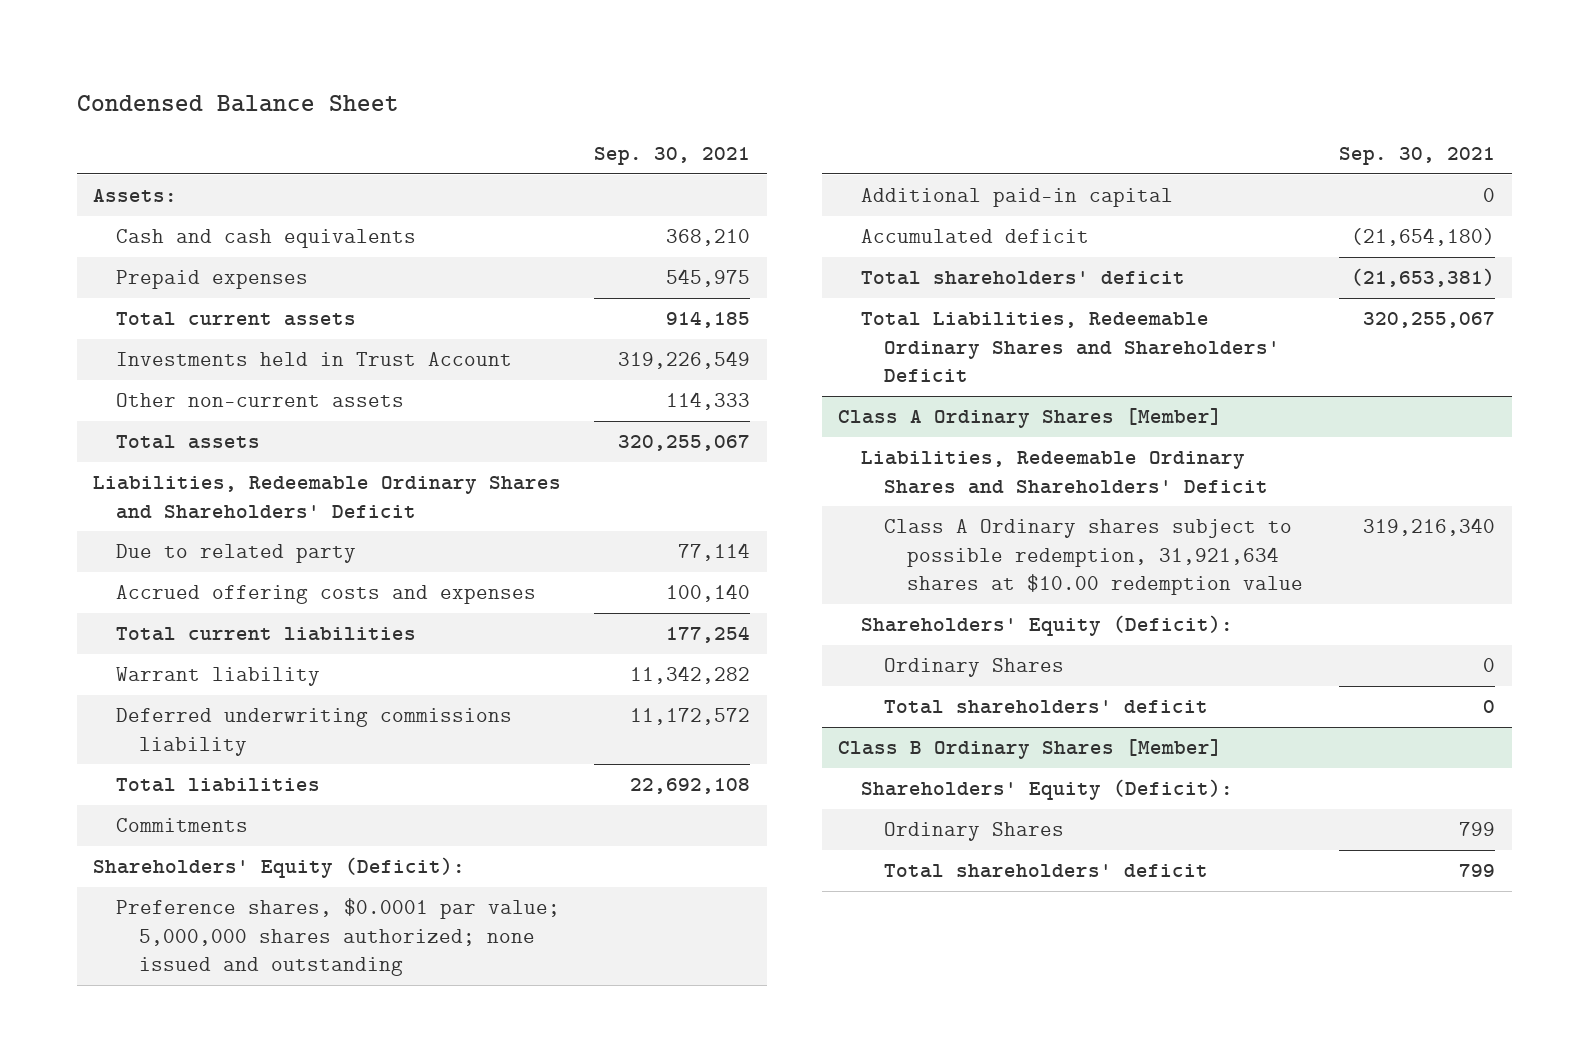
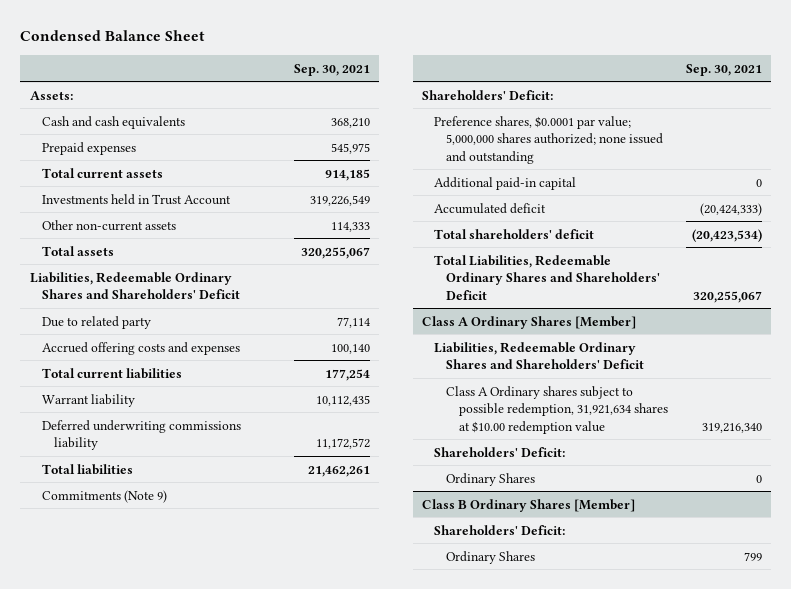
- Warrant liability | 11,342,282
+ Warrant liability | 10,112,435
- Total liabilities | 22,692,108
- Commitments
- Shareholders' Equity (Deficit):
+ Total liabilities | 21,462,261
+ Commitments (Note 9)
+ Shareholders' Deficit:
- Accumulated deficit | (21,654,180)
- Total shareholders' deficit | (21,653,381)
+ Accumulated deficit | (20,424,333)
+ Total shareholders' deficit | (20,423,534)
@ Class A Ordinary Shares [Member]
- Shareholders' Equity (Deficit):
+ Shareholders' Deficit:
- Total shareholders' deficit | 0
@ Class B Ordinary Shares [Member]
- Shareholders' Equity (Deficit):
+ Shareholders' Deficit:
- Total shareholders' deficit | 799

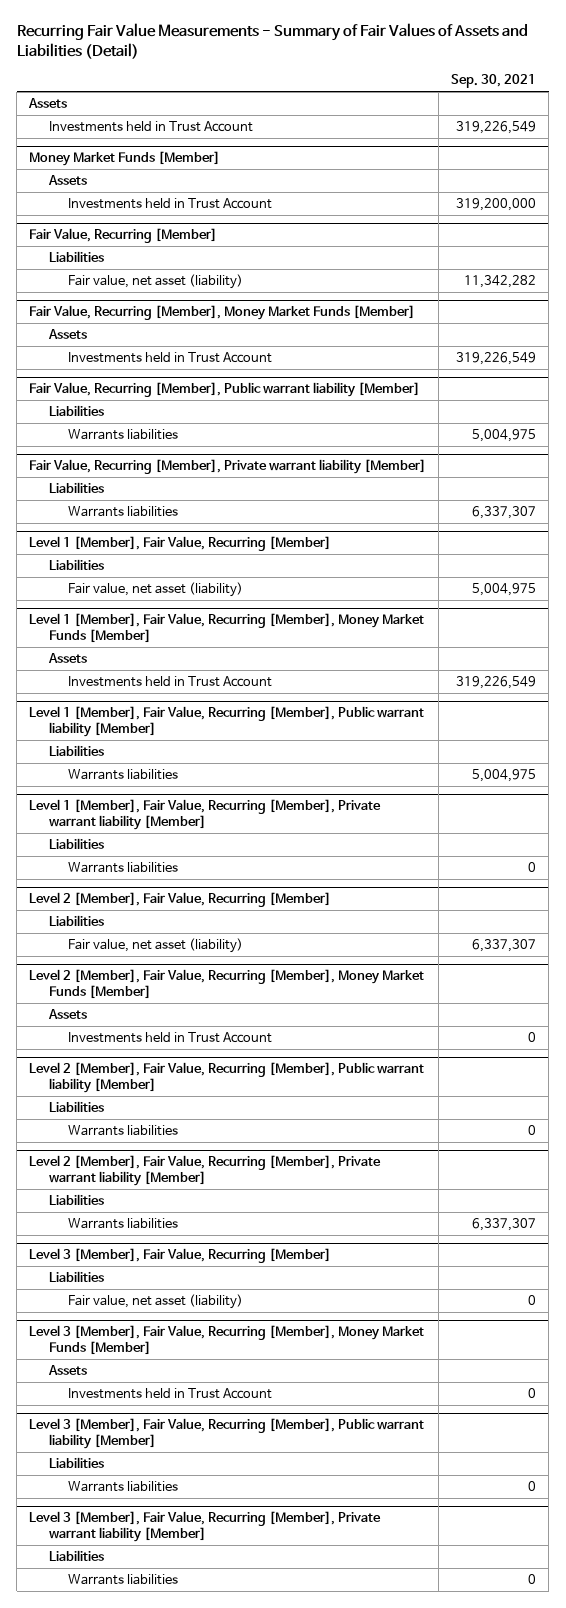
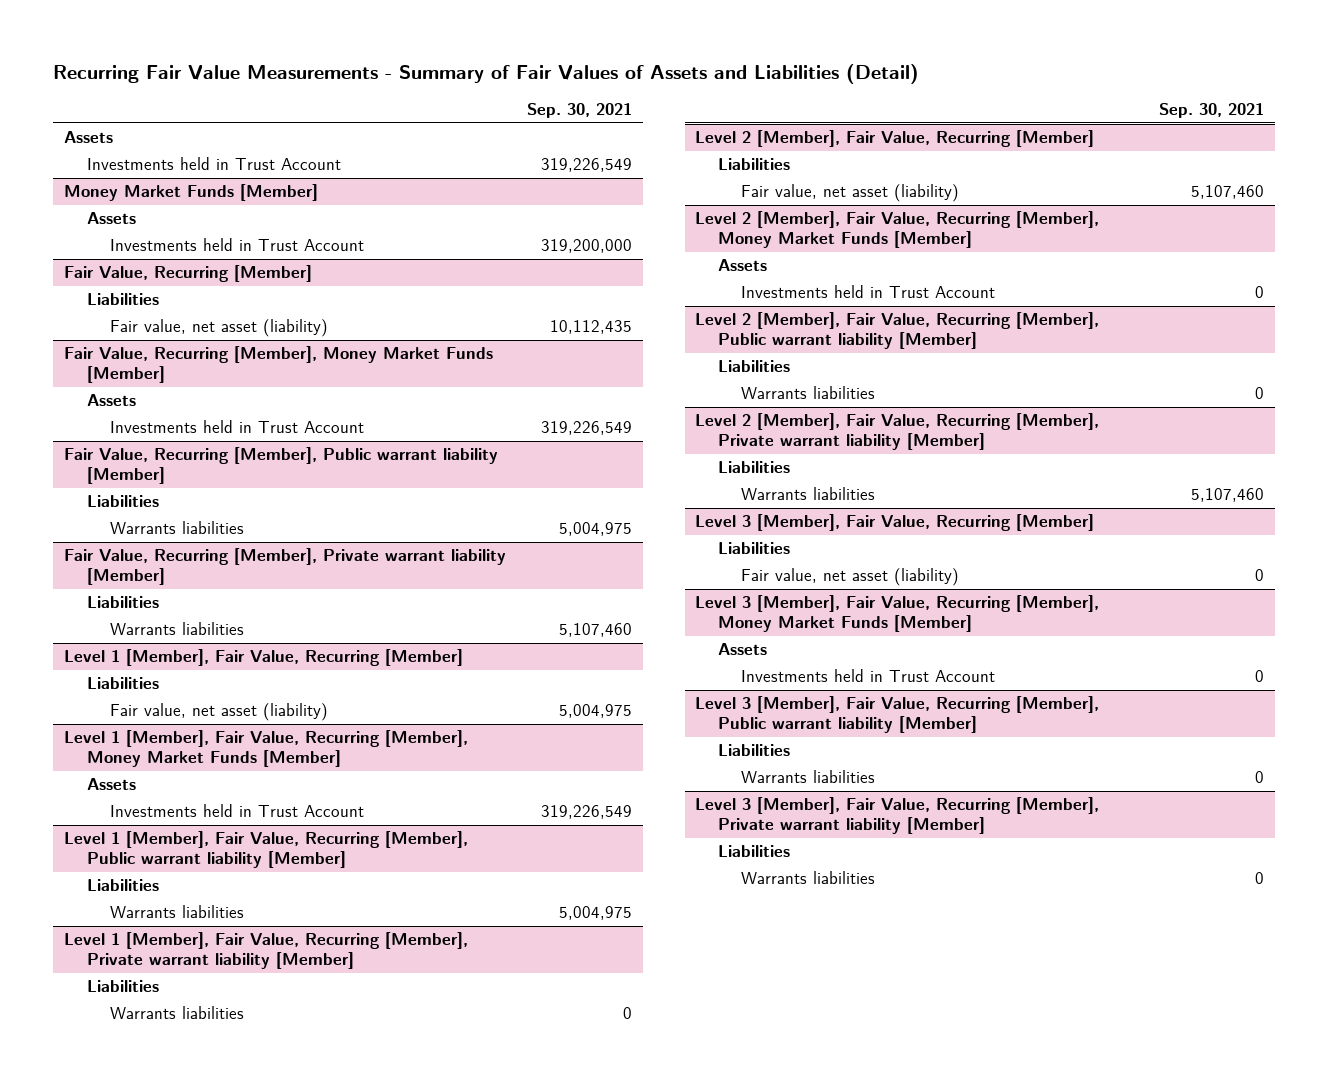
@ Fair Value, Recurring [Member]
- Fair value, net asset (liability) | 11,342,282
+ Fair value, net asset (liability) | 10,112,435
@ Fair Value, Recurring [Member], Private warrant liability [Member]
- Warrants liabilities | 6,337,307
+ Warrants liabilities | 5,107,460
@ Level 2 [Member], Fair Value, Recurring [Member]
- Fair value, net asset (liability) | 6,337,307
+ Fair value, net asset (liability) | 5,107,460
@ Level 2 [Member], Fair Value, Recurring [Member], Private warrant liability [Member]
- Warrants liabilities | 6,337,307
+ Warrants liabilities | 5,107,460

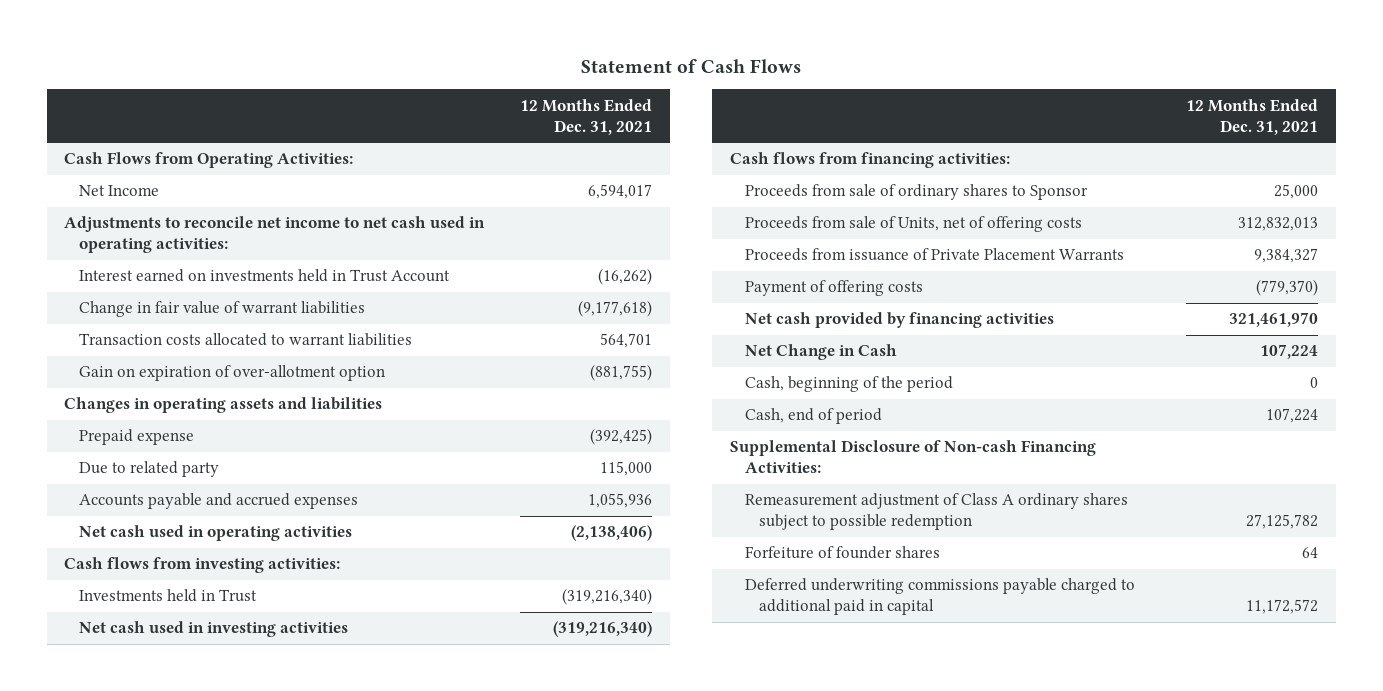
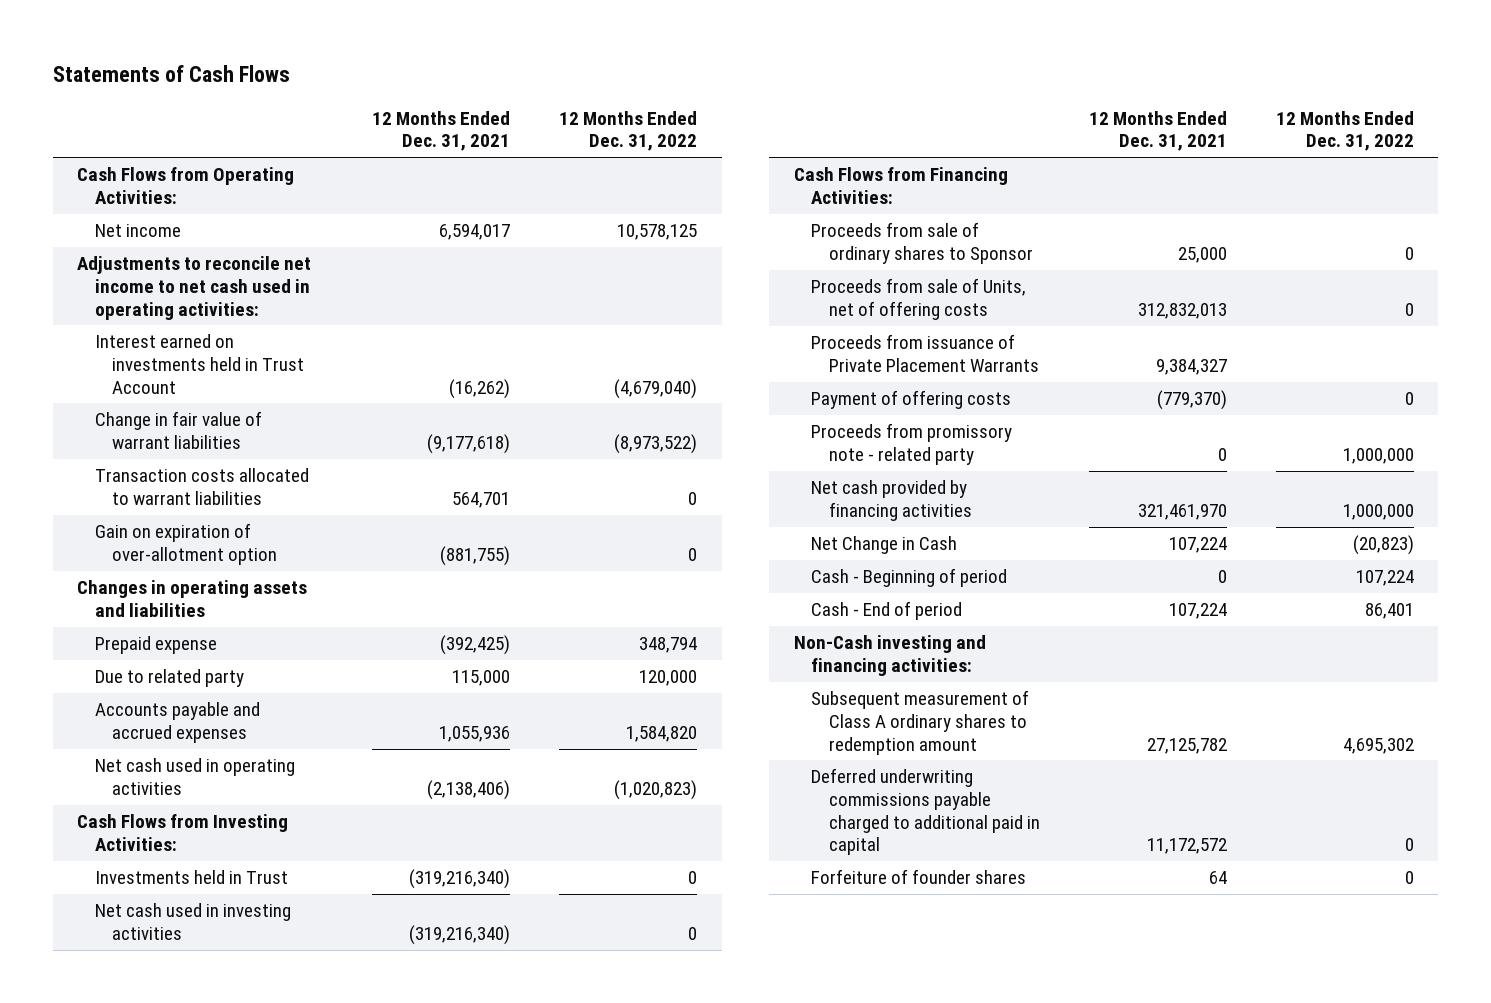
- Statement of Cash Flows
+ Statements of Cash Flows
- | 12 Months Ended Dec. 31, 2021
+ | 12 Months Ended Dec. 31, 2021 | 12 Months Ended Dec. 31, 2022
- Net Income | 6,594,017
+ Net income | 6,594,017 | 10,578,125
- Cash flows from investing activities:
+ Cash Flows from Investing Activities:
- Cash flows from financing activities:
+ Cash Flows from Financing Activities:
+ Proceeds from promissory note - related party | 0 | 1,000,000
- Cash, beginning of the period | 0
- Cash, end of period | 107,224
- Supplemental Disclosure of Non-cash Financing Activities:
- Remeasurement adjustment of Class A ordinary shares subject to possible redemption | 27,125,782
+ Cash - Beginning of period | 0 | 107,224
+ Cash - End of period | 107,224 | 86,401
+ Non-Cash investing and financing activities:
+ Subsequent measurement of Class A ordinary shares to redemption amount | 27,125,782 | 4,695,302
moved down: Forfeiture of founder shares | 64 | 0

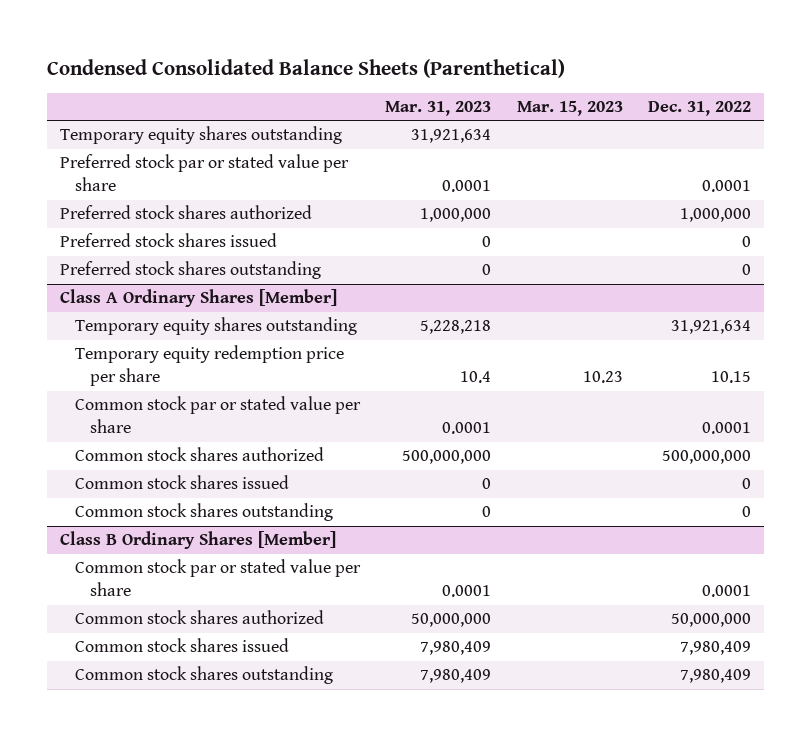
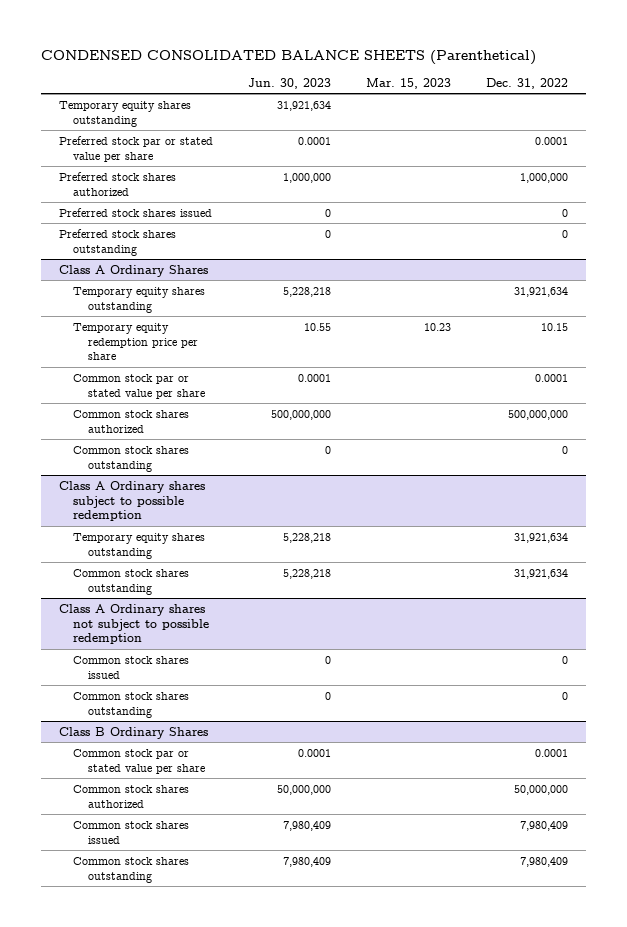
- Condensed Consolidated Balance Sheets (Parenthetical)
+ CONDENSED CONSOLIDATED BALANCE SHEETS (Parenthetical)
- | Mar. 31, 2023 | Mar. 15, 2023 | Dec. 31, 2022
+ | Jun. 30, 2023 | Mar. 15, 2023 | Dec. 31, 2022
- Class A Ordinary Shares [Member]
+ Class A Ordinary Shares
+ Common stock shares outstanding | 0 | | 0
+ Class A Ordinary shares subject to possible redemption
+ Temporary equity shares outstanding | 5,228,218 | | 31,921,634
+ Common stock shares outstanding | 5,228,218 | | 31,921,634
+ Class A Ordinary shares not subject to possible redemption
- Class B Ordinary Shares [Member]
+ Class B Ordinary Shares

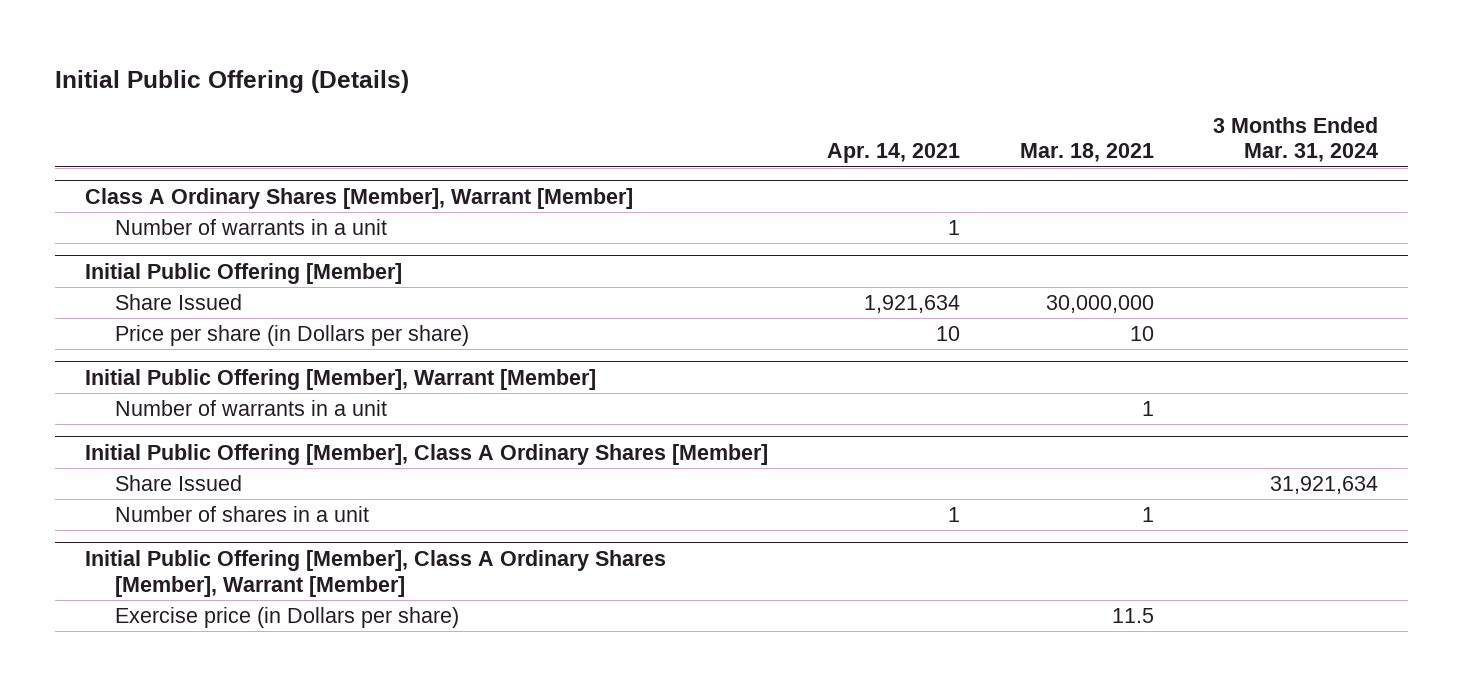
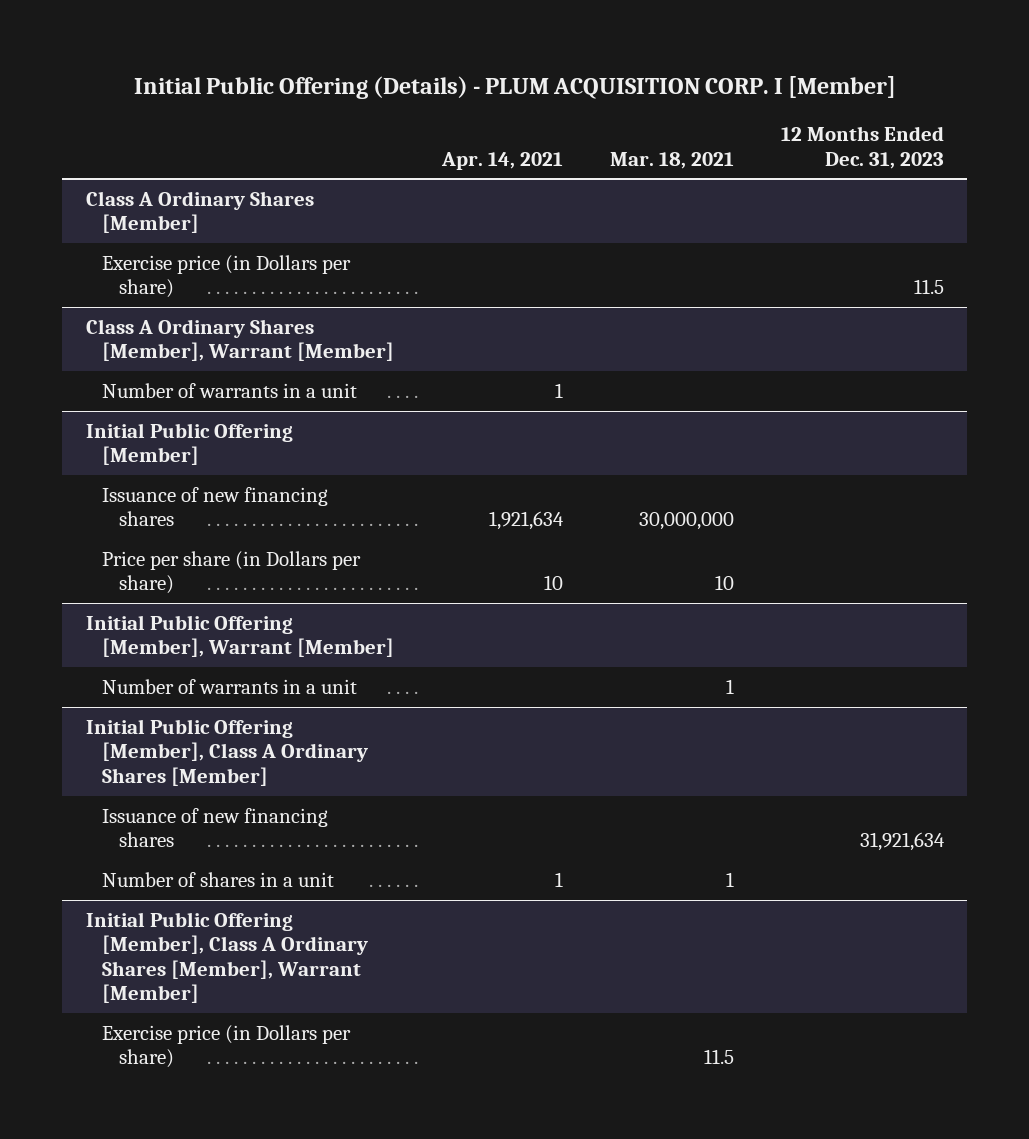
- Initial Public Offering (Details)
+ Initial Public Offering (Details) - PLUM ACQUISITION CORP. I [Member]
- | Apr. 14, 2021 | Mar. 18, 2021 | 3 Months Ended Mar. 31, 2024
+ | Apr. 14, 2021 | Mar. 18, 2021 | 12 Months Ended Dec. 31, 2023
+ Class A Ordinary Shares [Member]
+ Exercise price (in Dollars per share) | | | 11.5
@ Initial Public Offering [Member]
- Share Issued | 1,921,634 | 30,000,000 |
+ Issuance of new financing shares | 1,921,634 | 30,000,000 |
@ Initial Public Offering [Member], Class A Ordinary Shares [Member]
- Share Issued | | | 31,921,634
+ Issuance of new financing shares | | | 31,921,634

